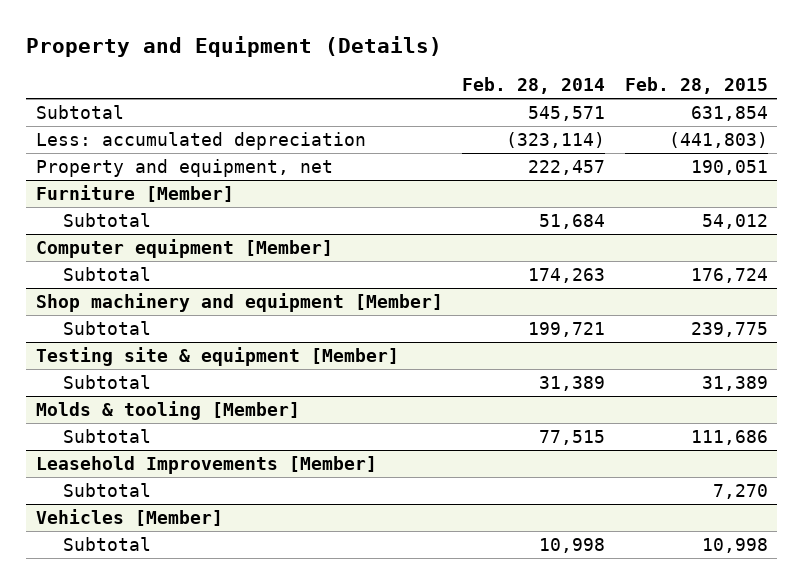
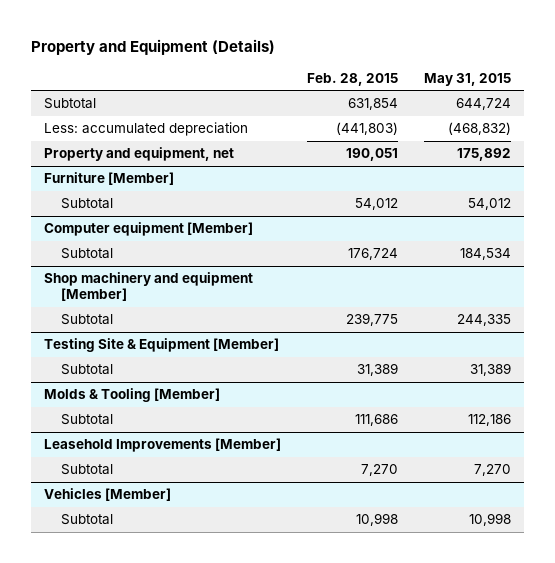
- | Feb. 28, 2014 | Feb. 28, 2015
+ | Feb. 28, 2015 | May 31, 2015
- Testing site & equipment [Member]
+ Testing Site & Equipment [Member]
- Molds & tooling [Member]
+ Molds & Tooling [Member]

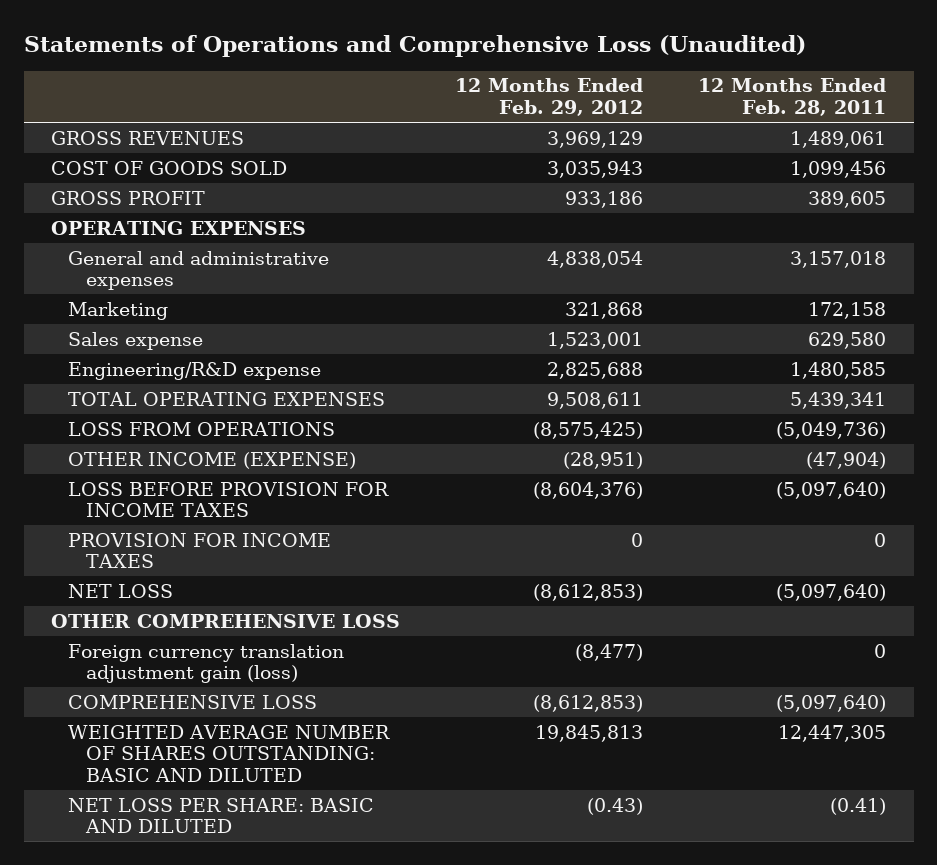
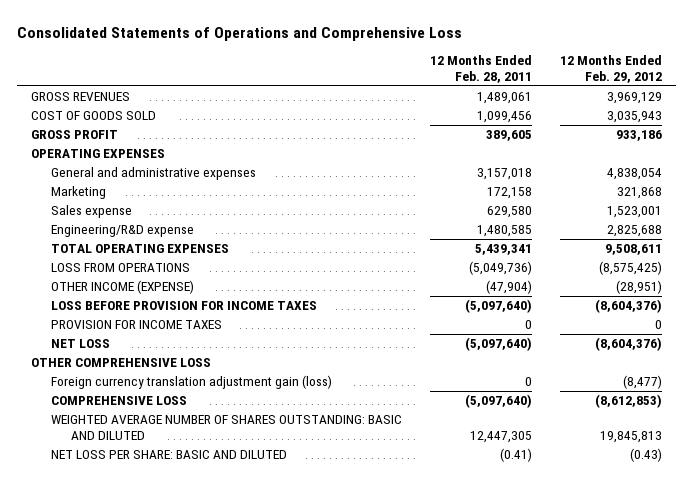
- Statements of Operations and Comprehensive Loss (Unaudited)
+ Consolidated Statements of Operations and Comprehensive Loss
- | 12 Months Ended Feb. 29, 2012 | 12 Months Ended Feb. 28, 2011
+ | 12 Months Ended Feb. 28, 2011 | 12 Months Ended Feb. 29, 2012
- NET LOSS | (8,612,853) | (5,097,640)
+ NET LOSS | (5,097,640) | (8,604,376)

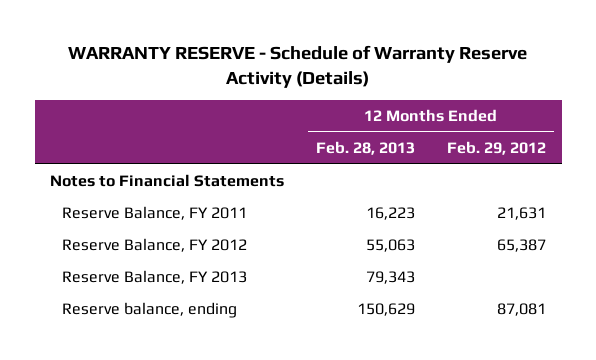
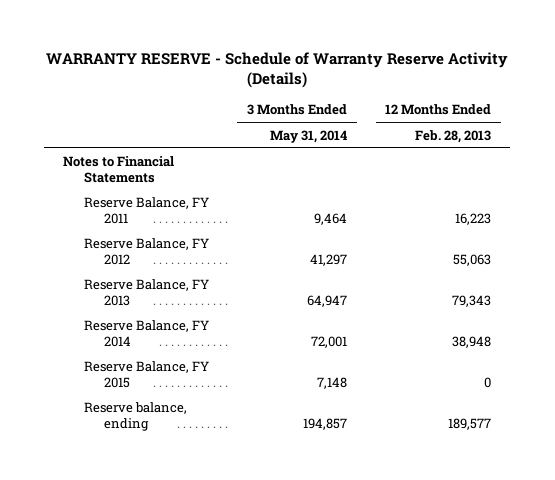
- | 12 Months Ended Feb. 28, 2013 | 12 Months Ended Feb. 29, 2012
+ | 3 Months Ended May 31, 2014 | 12 Months Ended Feb. 28, 2013
- Reserve balance, ending | 150,629 | 87,081
+ Reserve Balance, FY 2014 | 72,001 | 38,948
+ Reserve Balance, FY 2015 | 7,148 | 0
+ Reserve balance, ending | 194,857 | 189,577

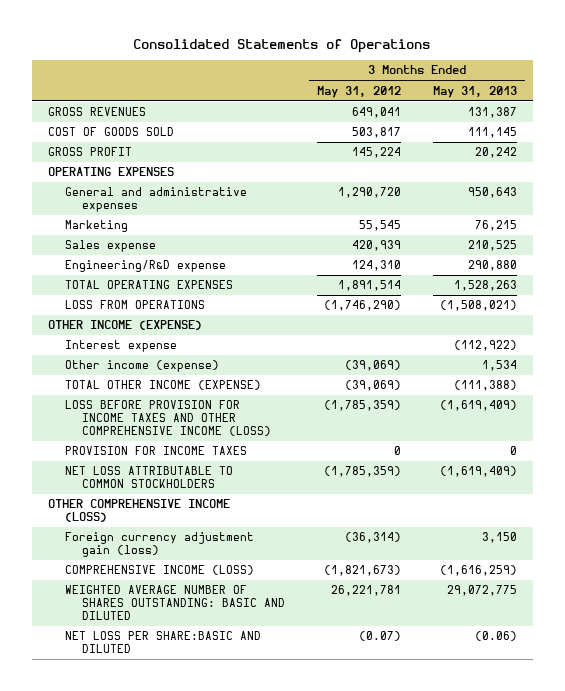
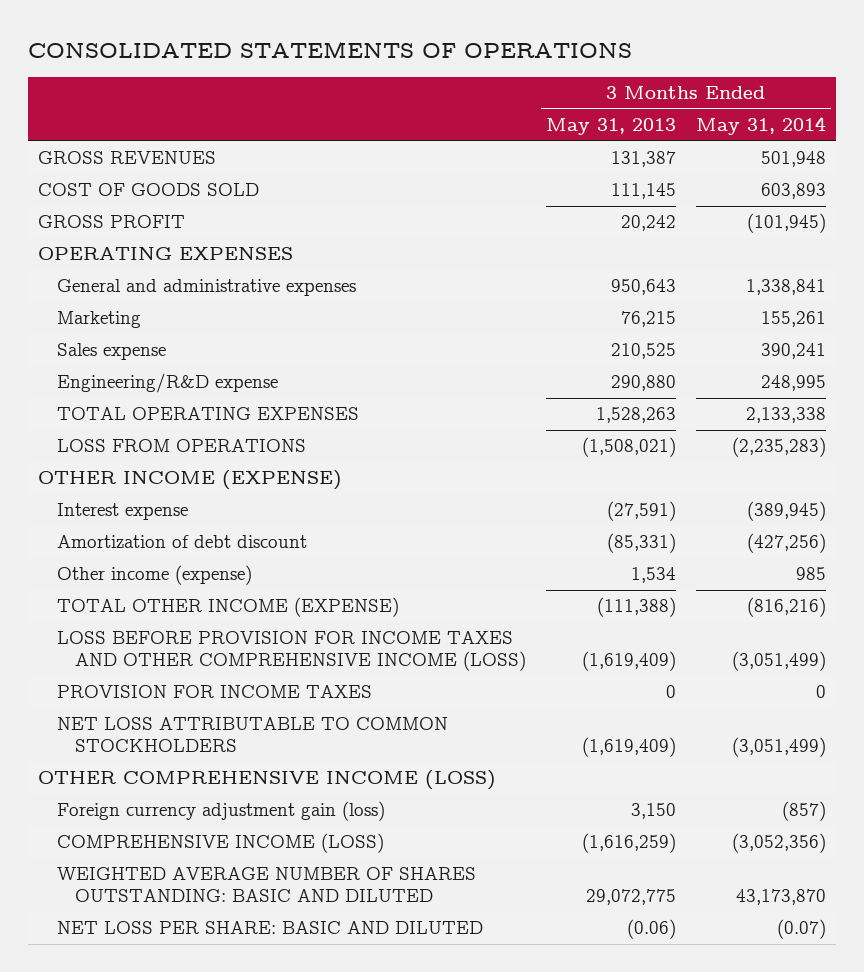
- Consolidated Statements of Operations
+ CONSOLIDATED STATEMENTS OF OPERATIONS
- | 3 Months Ended May 31, 2012 | 3 Months Ended May 31, 2013
+ | 3 Months Ended May 31, 2013 | 3 Months Ended May 31, 2014
- Interest expense | | (112,922)
+ Interest expense | (27,591) | (389,945)
+ Amortization of debt discount | (85,331) | (427,256)
- NET LOSS PER SHARE:BASIC AND DILUTED | (0.07) | (0.06)
+ NET LOSS PER SHARE: BASIC AND DILUTED | (0.06) | (0.07)

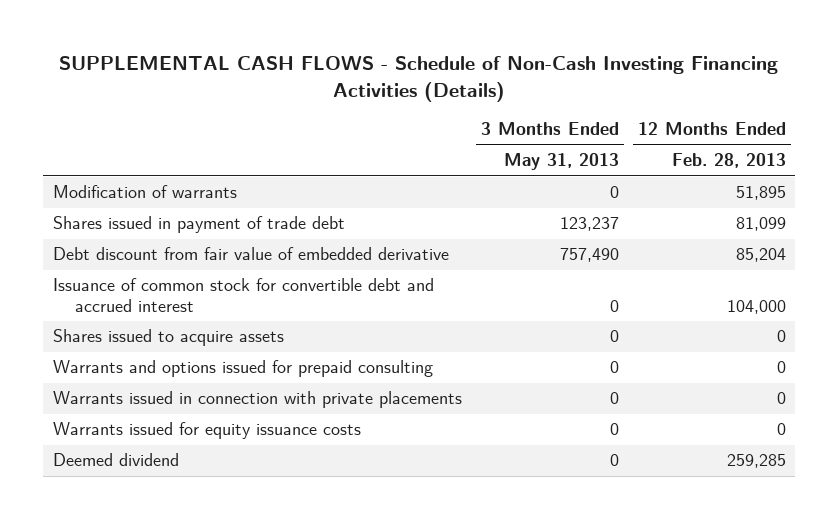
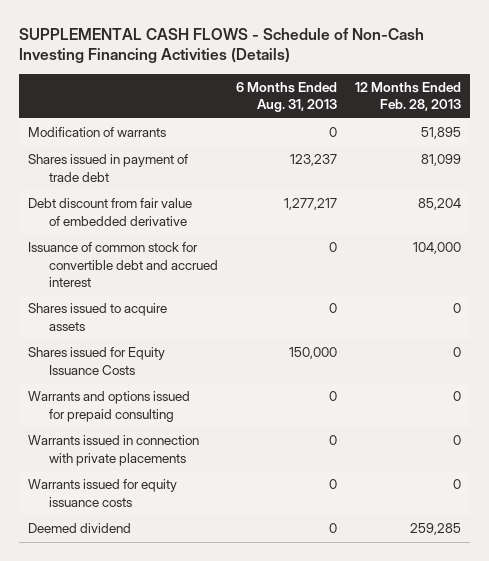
- | 3 Months Ended May 31, 2013 | 12 Months Ended Feb. 28, 2013
+ | 6 Months Ended Aug. 31, 2013 | 12 Months Ended Feb. 28, 2013
+ Shares issued for Equity Issuance Costs | 150,000 | 0

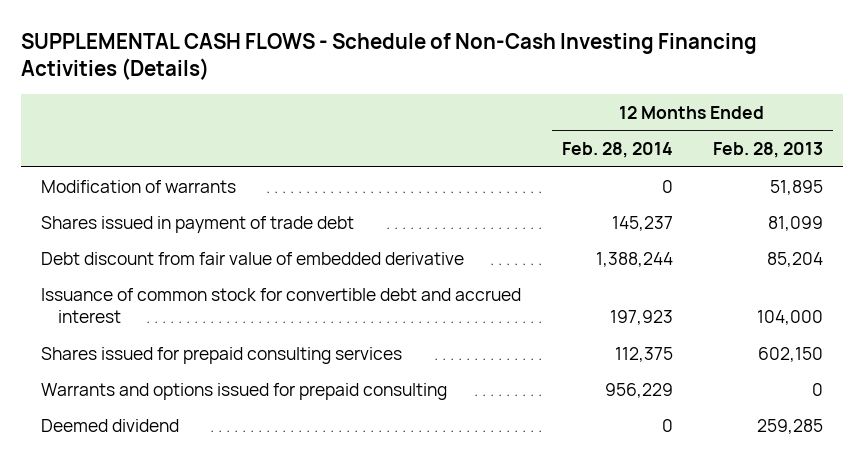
- | 6 Months Ended Aug. 31, 2013 | 12 Months Ended Feb. 28, 2013
+ | 12 Months Ended Feb. 28, 2014 | 12 Months Ended Feb. 28, 2013
- Shares issued to acquire assets | 0 | 0
- Shares issued for Equity Issuance Costs | 150,000 | 0
+ Shares issued for prepaid consulting services | 112,375 | 602,150
- Warrants issued in connection with private placements | 0 | 0
- Warrants issued for equity issuance costs | 0 | 0

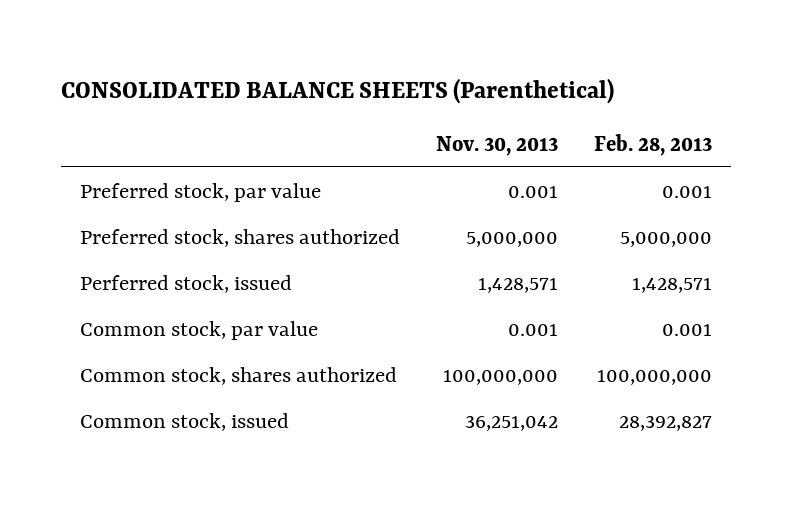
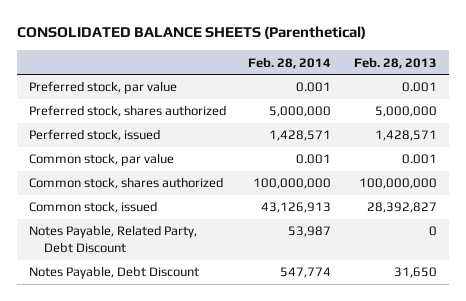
- | Nov. 30, 2013 | Feb. 28, 2013
+ | Feb. 28, 2014 | Feb. 28, 2013
+ Notes Payable, Related Party, Debt Discount | 53,987 | 0
+ Notes Payable, Debt Discount | 547,774 | 31,650

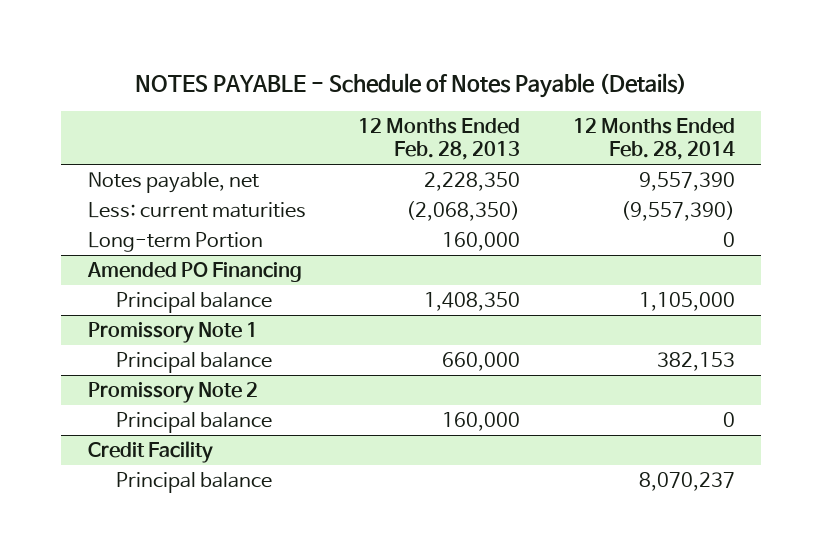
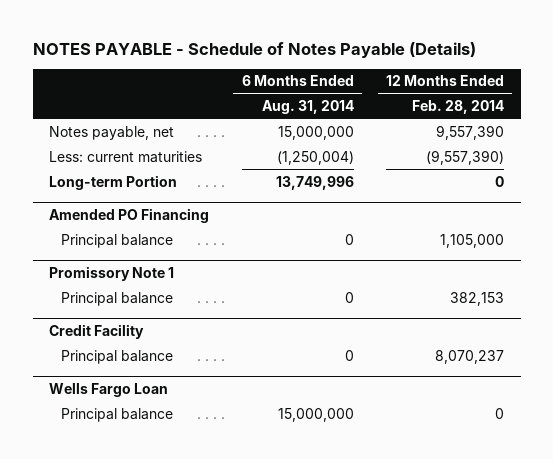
- | 12 Months Ended Feb. 28, 2013 | 12 Months Ended Feb. 28, 2014
+ | 6 Months Ended Aug. 31, 2014 | 12 Months Ended Feb. 28, 2014
- Promissory Note 2
- Principal balance | 160,000 | 0
+ Wells Fargo Loan
+ Principal balance | 15,000,000 | 0

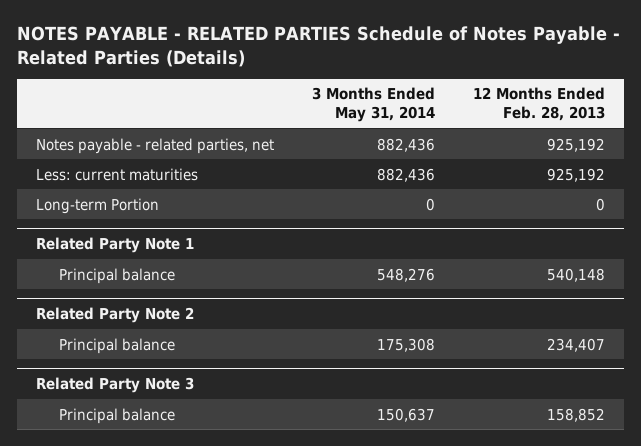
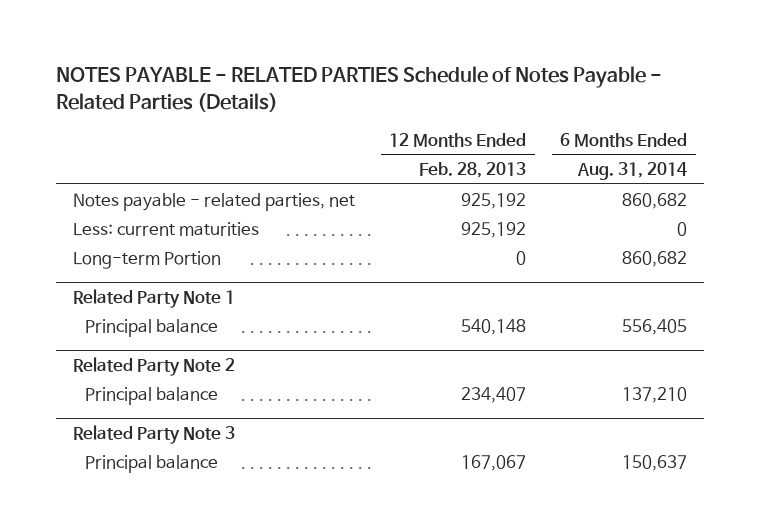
- | 3 Months Ended May 31, 2014 | 12 Months Ended Feb. 28, 2013
+ | 12 Months Ended Feb. 28, 2013 | 6 Months Ended Aug. 31, 2014
@ Related Party Note 3
- Principal balance | 150,637 | 158,852
+ Principal balance | 167,067 | 150,637

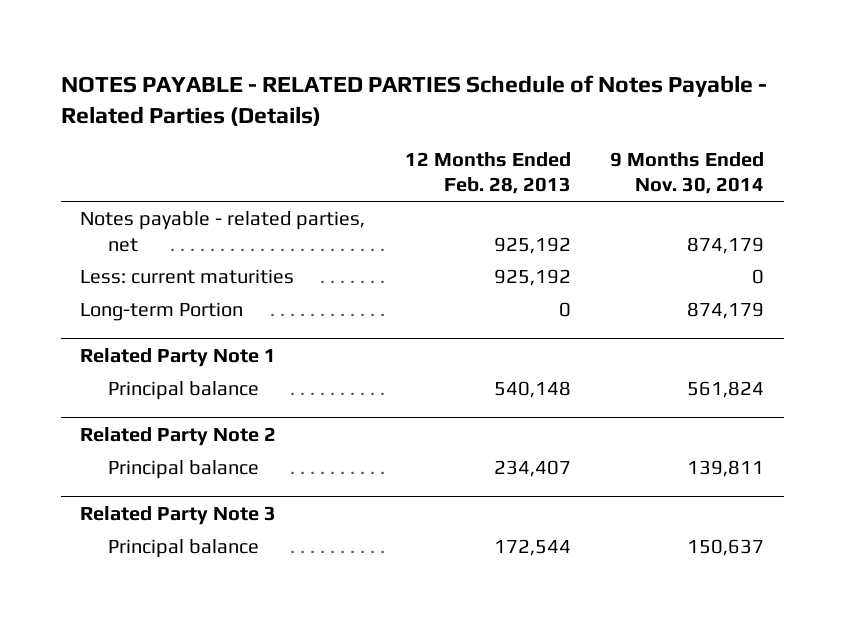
- | 12 Months Ended Feb. 28, 2013 | 6 Months Ended Aug. 31, 2014
+ | 12 Months Ended Feb. 28, 2013 | 9 Months Ended Nov. 30, 2014
@ Related Party Note 3
- Principal balance | 167,067 | 150,637
+ Principal balance | 172,544 | 150,637

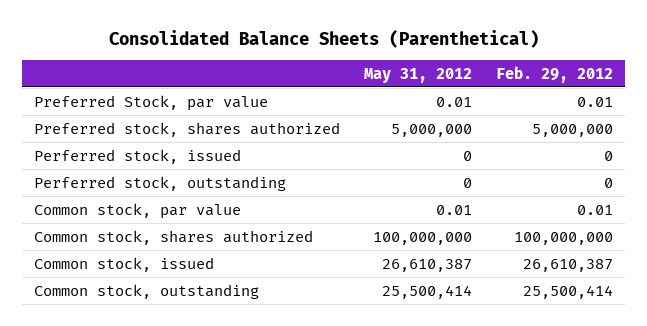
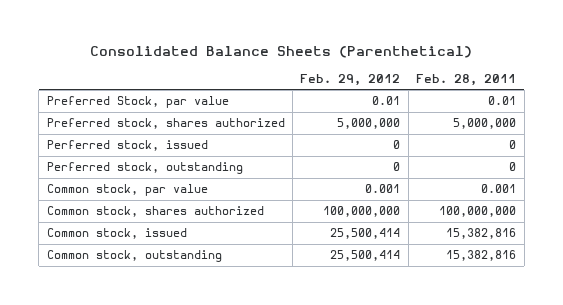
- | May 31, 2012 | Feb. 29, 2012
+ | Feb. 29, 2012 | Feb. 28, 2011
- Common stock, par value | 0.01 | 0.01
+ Common stock, par value | 0.001 | 0.001
- Common stock, issued | 26,610,387 | 26,610,387
+ Common stock, issued | 25,500,414 | 15,382,816

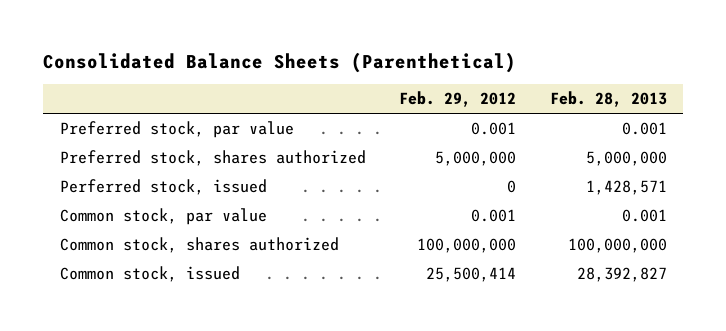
- | Feb. 29, 2012 | Feb. 28, 2011
+ | Feb. 29, 2012 | Feb. 28, 2013
- Preferred Stock, par value | 0.01 | 0.01
+ Preferred stock, par value | 0.001 | 0.001
- Perferred stock, outstanding | 0 | 0
- Common stock, outstanding | 25,500,414 | 15,382,816

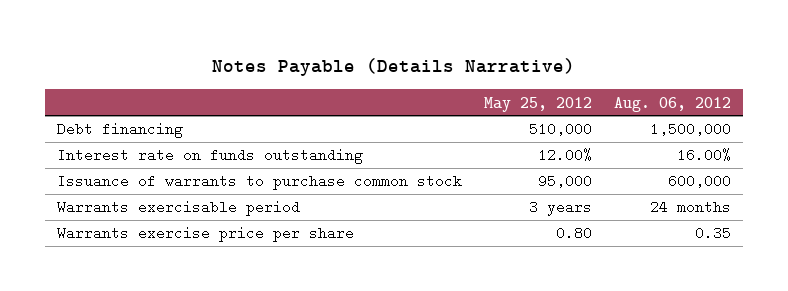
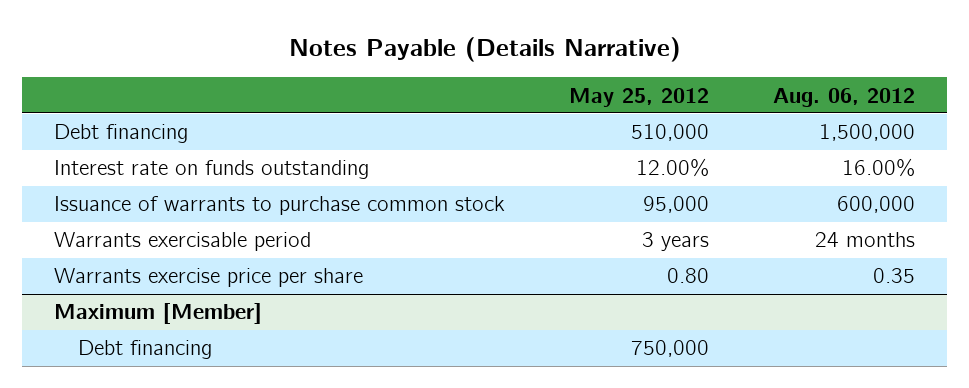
+ Maximum [Member]
+ Debt financing | 750,000 |

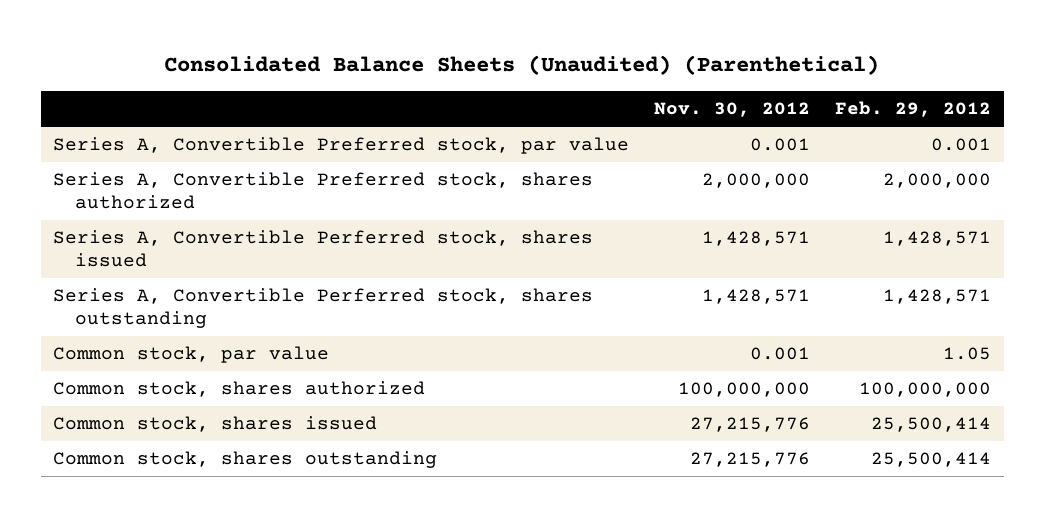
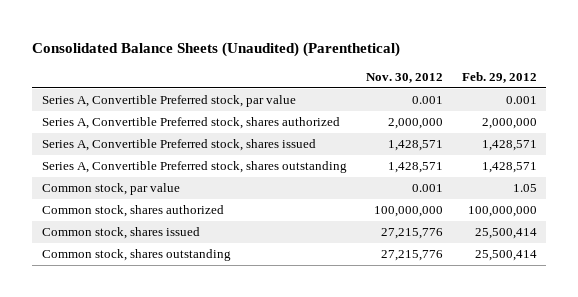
- Series A, Convertible Perferred stock, shares issued | 1,428,571 | 1,428,571
- Series A, Convertible Perferred stock, shares outstanding | 1,428,571 | 1,428,571
+ Series A, Convertible Preferred stock, shares issued | 1,428,571 | 1,428,571
+ Series A, Convertible Preferred stock, shares outstanding | 1,428,571 | 1,428,571

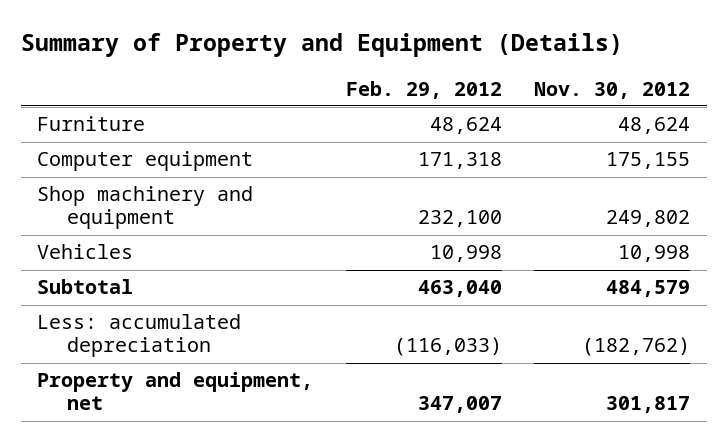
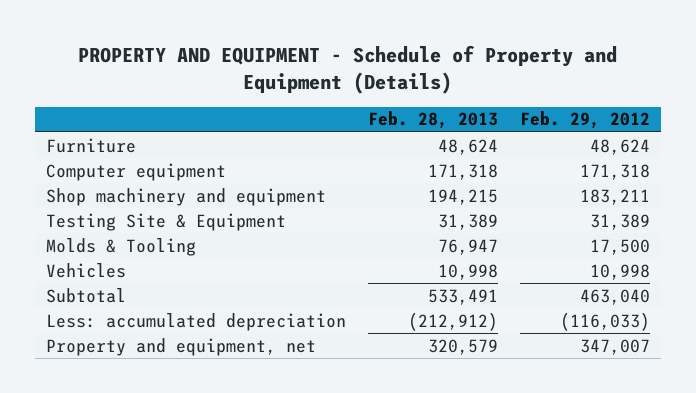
- Summary of Property and Equipment (Details)
+ PROPERTY AND EQUIPMENT - Schedule of Property and Equipment (Details)
- | Feb. 29, 2012 | Nov. 30, 2012
+ | Feb. 28, 2013 | Feb. 29, 2012
- Shop machinery and equipment | 232,100 | 249,802
+ Shop machinery and equipment | 194,215 | 183,211
+ Testing Site & Equipment | 31,389 | 31,389
+ Molds & Tooling | 76,947 | 17,500

